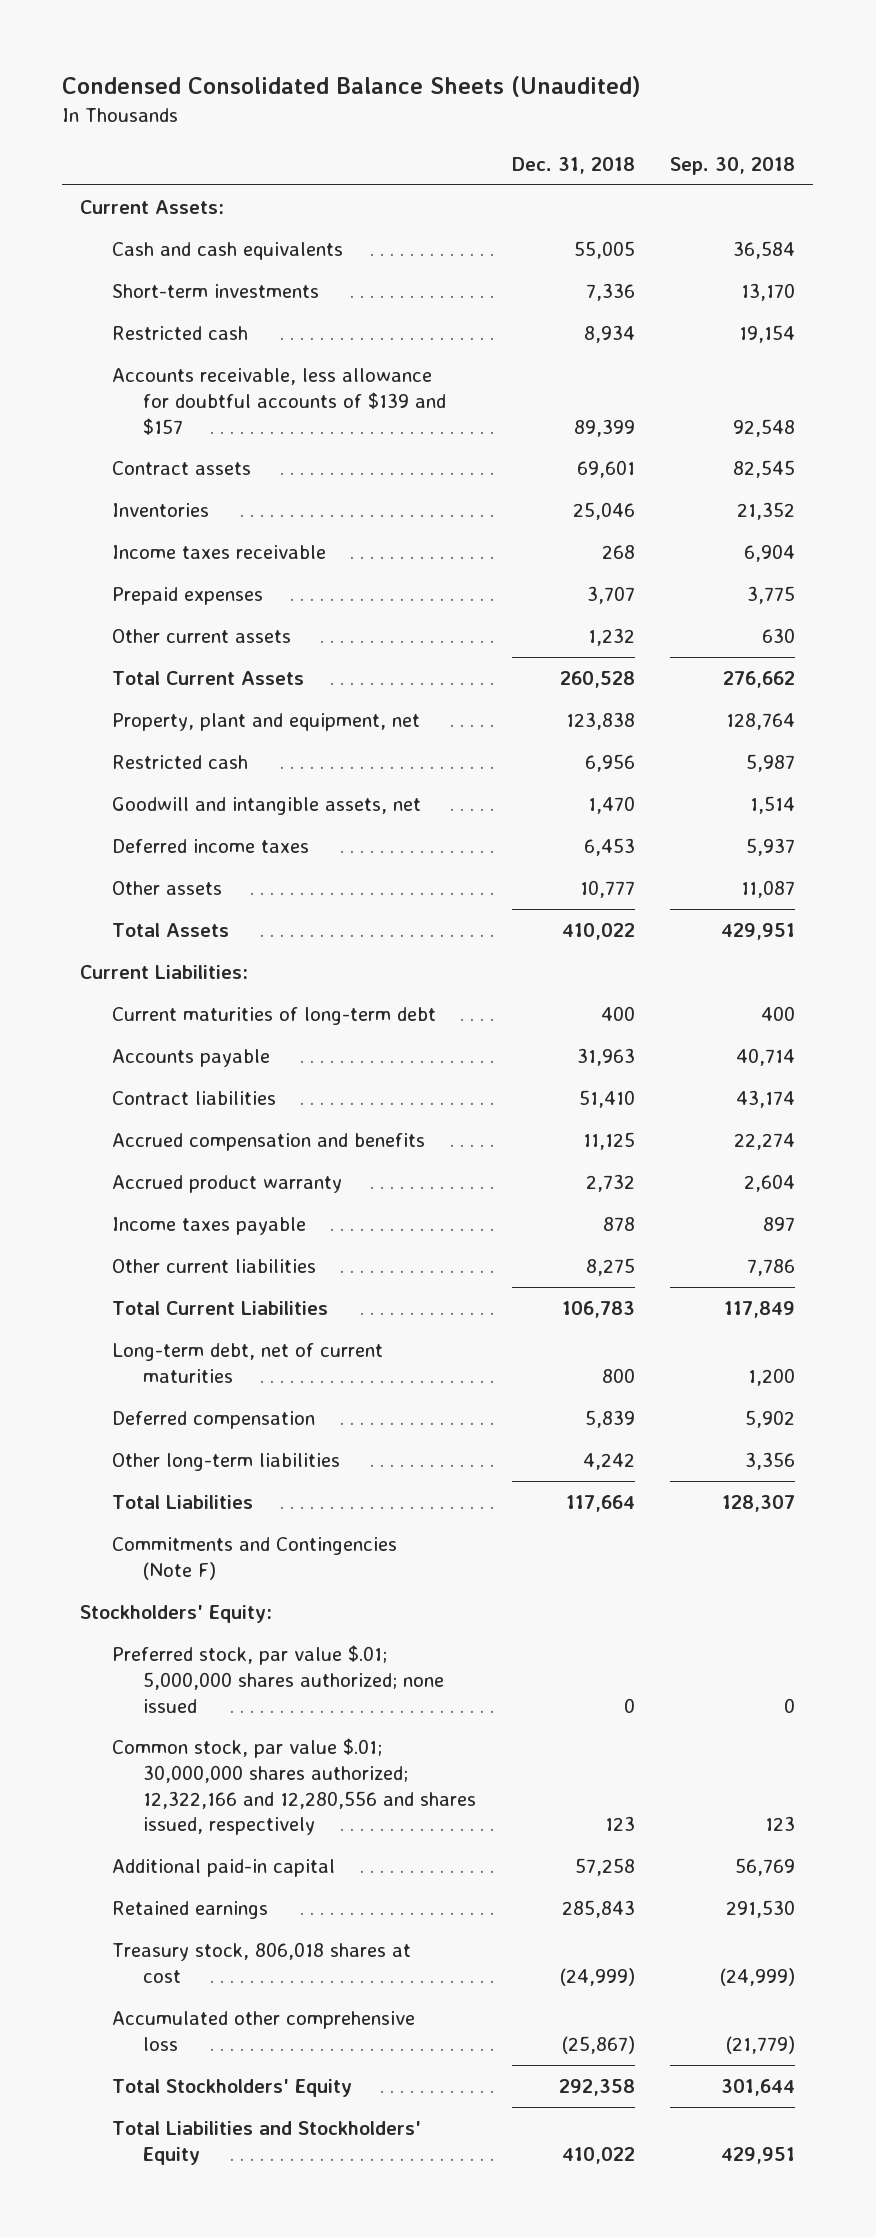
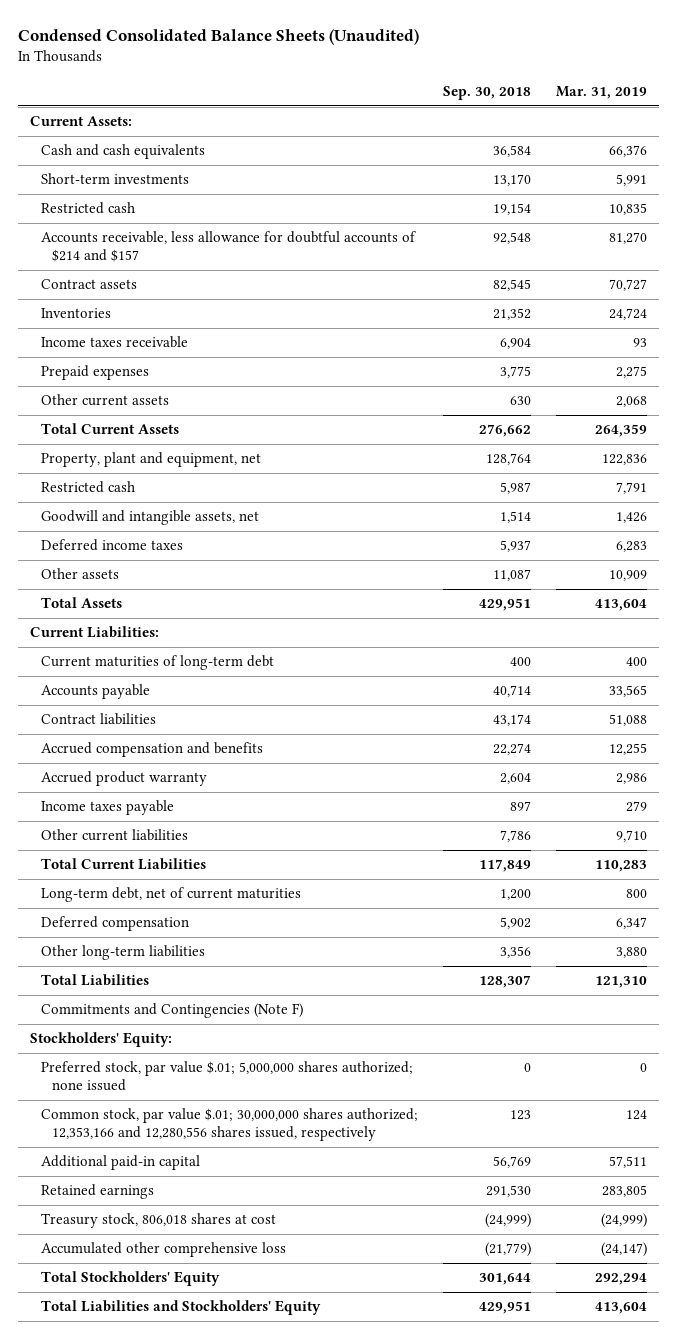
- | Dec. 31, 2018 | Sep. 30, 2018
+ | Sep. 30, 2018 | Mar. 31, 2019
- Accounts receivable, less allowance for doubtful accounts of $139 and $157 | 89,399 | 92,548
+ Accounts receivable, less allowance for doubtful accounts of $214 and $157 | 92,548 | 81,270
- Common stock, par value $.01; 30,000,000 shares authorized; 12,322,166 and 12,280,556 and shares issued, respectively | 123 | 123
+ Common stock, par value $.01; 30,000,000 shares authorized; 12,353,166 and 12,280,556 shares issued, respectively | 123 | 124

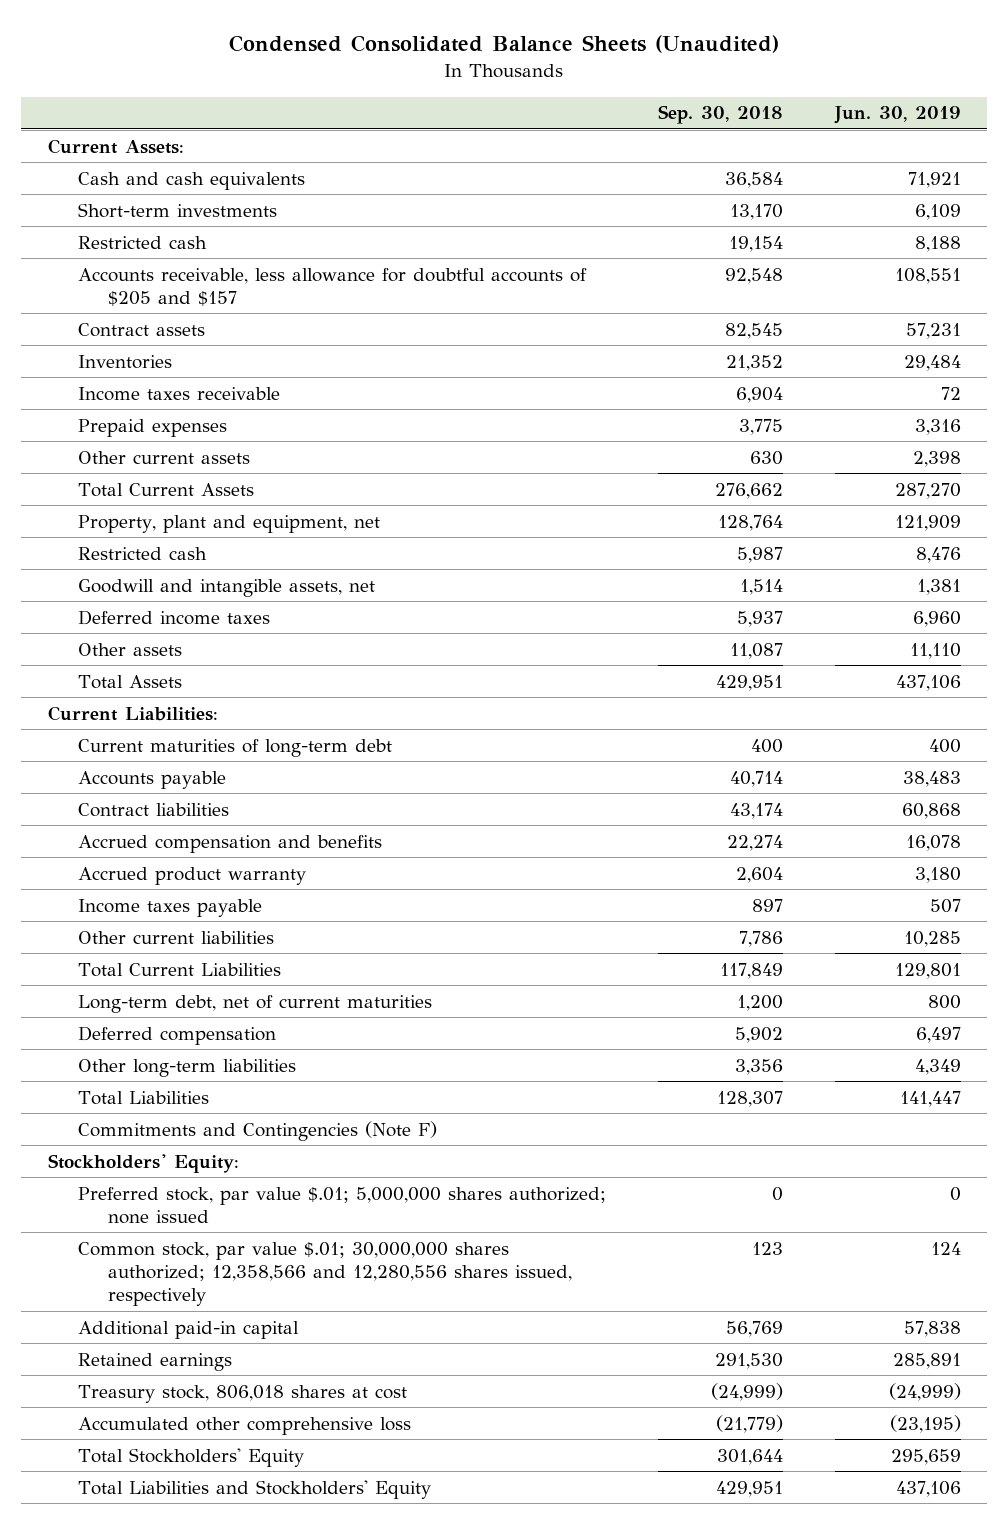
- | Sep. 30, 2018 | Mar. 31, 2019
+ | Sep. 30, 2018 | Jun. 30, 2019
- Accounts receivable, less allowance for doubtful accounts of $214 and $157 | 92,548 | 81,270
+ Accounts receivable, less allowance for doubtful accounts of $205 and $157 | 92,548 | 108,551
- Common stock, par value $.01; 30,000,000 shares authorized; 12,353,166 and 12,280,556 shares issued, respectively | 123 | 124
+ Common stock, par value $.01; 30,000,000 shares authorized; 12,358,566 and 12,280,556 shares issued, respectively | 123 | 124

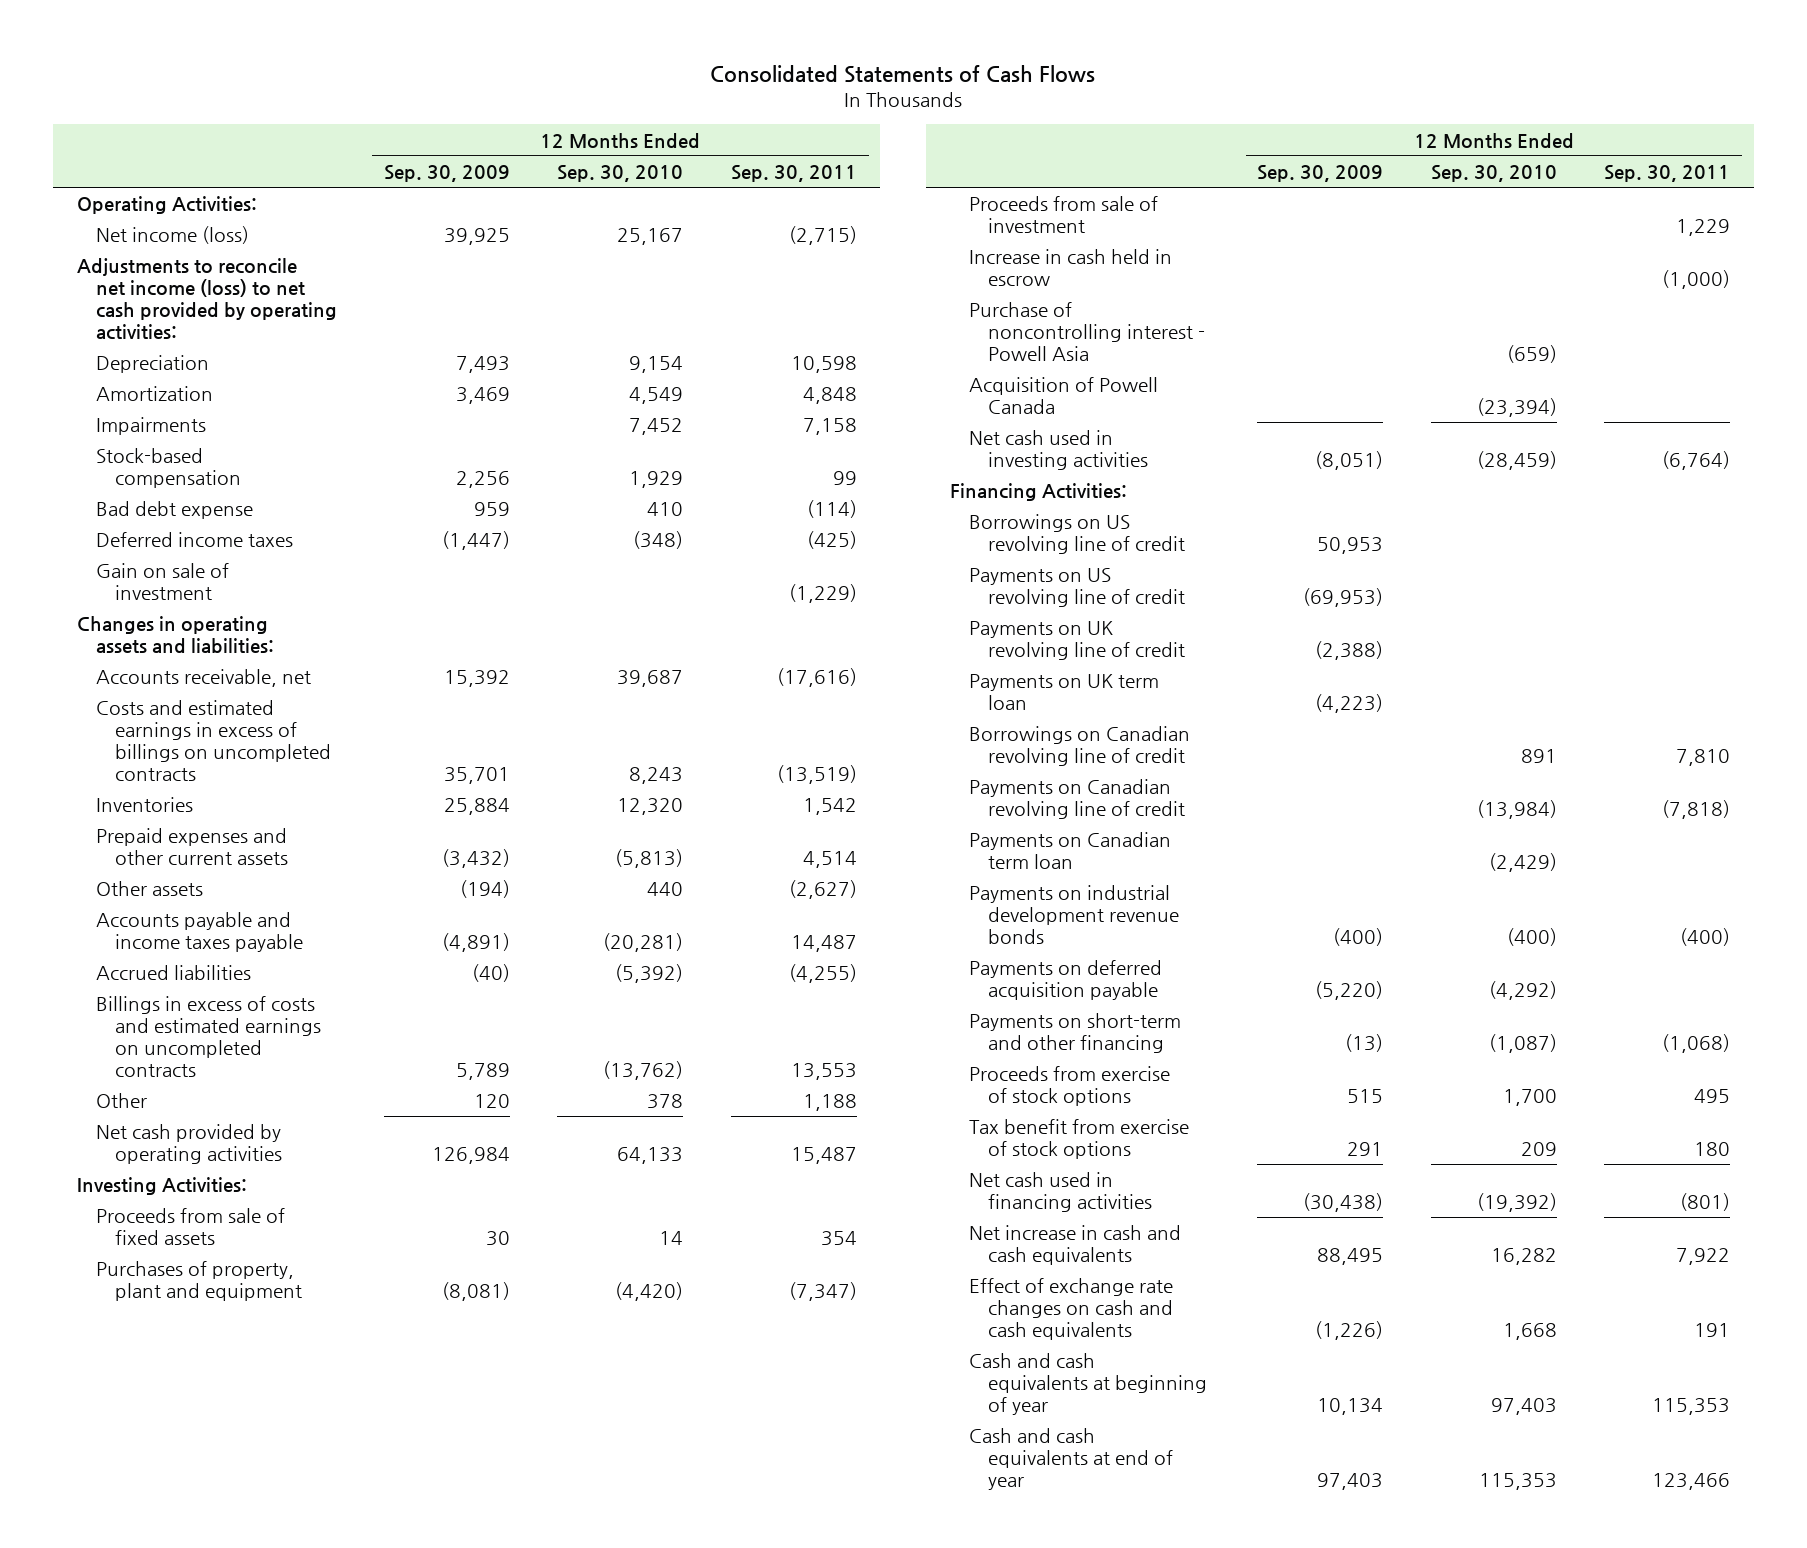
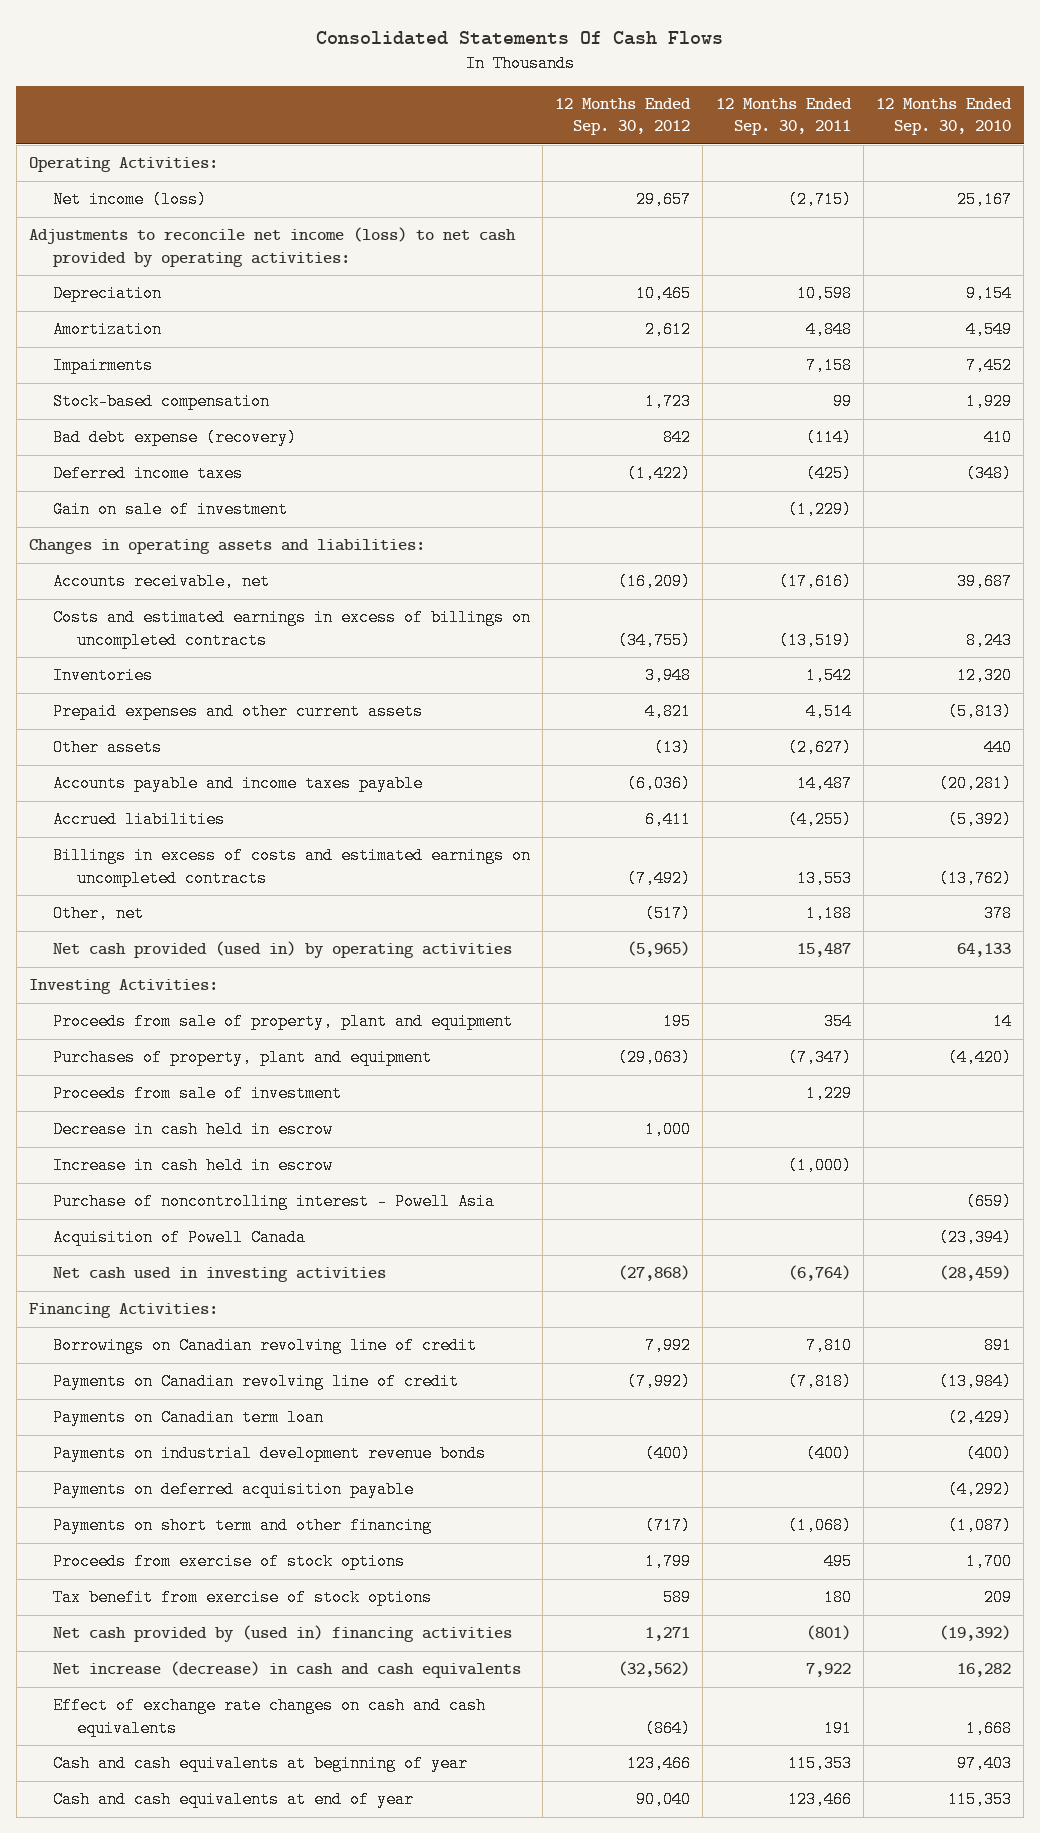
- Consolidated Statements of Cash Flows
+ Consolidated Statements Of Cash Flows
- | 12 Months Ended Sep. 30, 2009 | 12 Months Ended Sep. 30, 2010 | 12 Months Ended Sep. 30, 2011
+ | 12 Months Ended Sep. 30, 2012 | 12 Months Ended Sep. 30, 2011 | 12 Months Ended Sep. 30, 2010
- Bad debt expense | 959 | 410 | (114)
+ Bad debt expense (recovery) | 842 | (114) | 410
- Other | 120 | 378 | 1,188
- Net cash provided by operating activities | 126,984 | 64,133 | 15,487
+ Other, net | (517) | 1,188 | 378
+ Net cash provided (used in) by operating activities | (5,965) | 15,487 | 64,133
- Proceeds from sale of fixed assets | 30 | 14 | 354
+ Proceeds from sale of property, plant and equipment | 195 | 354 | 14
+ Decrease in cash held in escrow | 1,000 | |
- Borrowings on US revolving line of credit | 50,953 | |
- Payments on US revolving line of credit | (69,953) | |
- Payments on UK revolving line of credit | (2,388) | |
- Payments on UK term loan | (4,223) | |
- Payments on short-term and other financing | (13) | (1,087) | (1,068)
+ Payments on short term and other financing | (717) | (1,068) | (1,087)
- Net cash used in financing activities | (30,438) | (19,392) | (801)
- Net increase in cash and cash equivalents | 88,495 | 16,282 | 7,922
+ Net cash provided by (used in) financing activities | 1,271 | (801) | (19,392)
+ Net increase (decrease) in cash and cash equivalents | (32,562) | 7,922 | 16,282

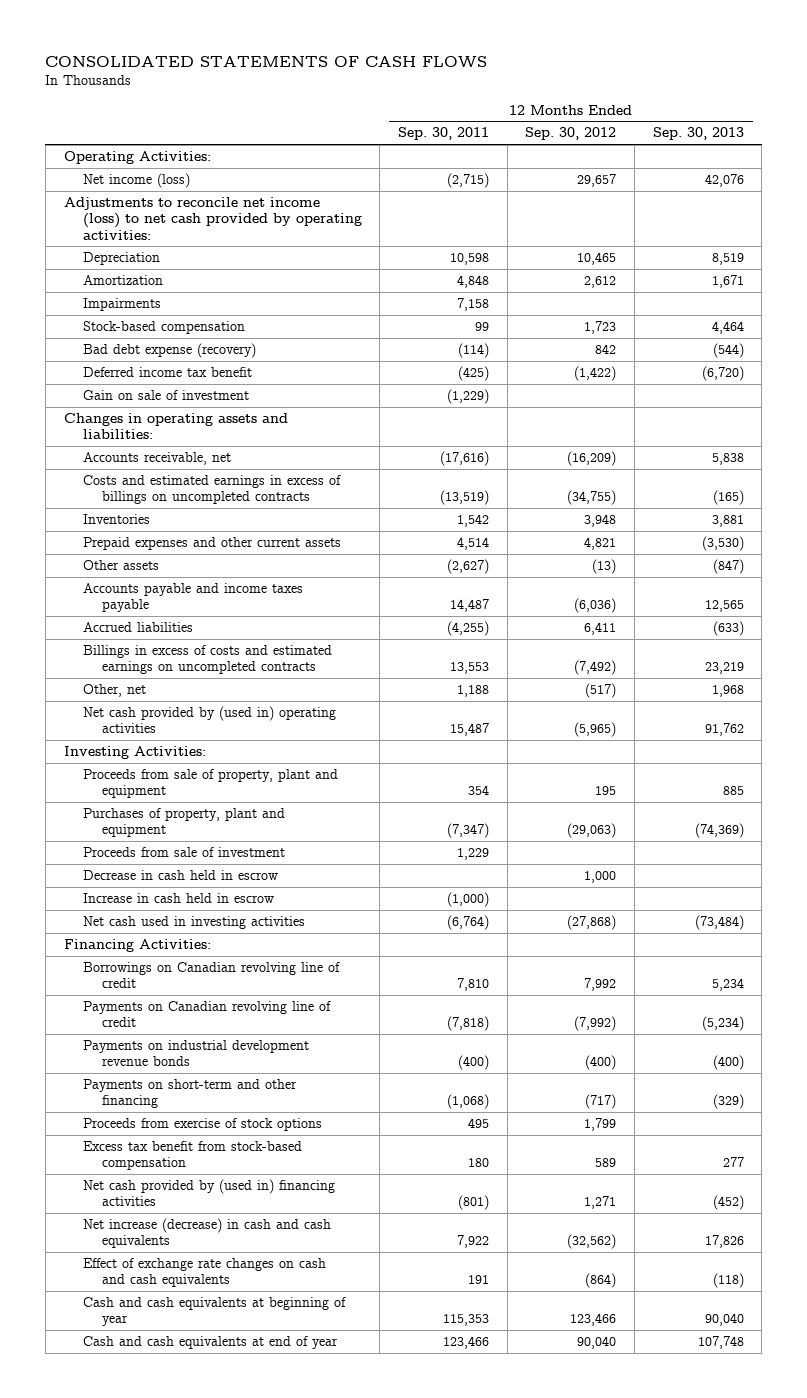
- Consolidated Statements Of Cash Flows
+ CONSOLIDATED STATEMENTS OF CASH FLOWS
- | 12 Months Ended Sep. 30, 2012 | 12 Months Ended Sep. 30, 2011 | 12 Months Ended Sep. 30, 2010
+ | 12 Months Ended Sep. 30, 2011 | 12 Months Ended Sep. 30, 2012 | 12 Months Ended Sep. 30, 2013
- Deferred income taxes | (1,422) | (425) | (348)
+ Deferred income tax benefit | (425) | (1,422) | (6,720)
- Net cash provided (used in) by operating activities | (5,965) | 15,487 | 64,133
+ Net cash provided by (used in) operating activities | 15,487 | (5,965) | 91,762
- Purchase of noncontrolling interest - Powell Asia | | | (659)
- Acquisition of Powell Canada | | | (23,394)
- Payments on Canadian term loan | | | (2,429)
- Payments on deferred acquisition payable | | | (4,292)
- Payments on short term and other financing | (717) | (1,068) | (1,087)
+ Payments on short-term and other financing | (1,068) | (717) | (329)
- Tax benefit from exercise of stock options | 589 | 180 | 209
+ Excess tax benefit from stock-based compensation | 180 | 589 | 277

